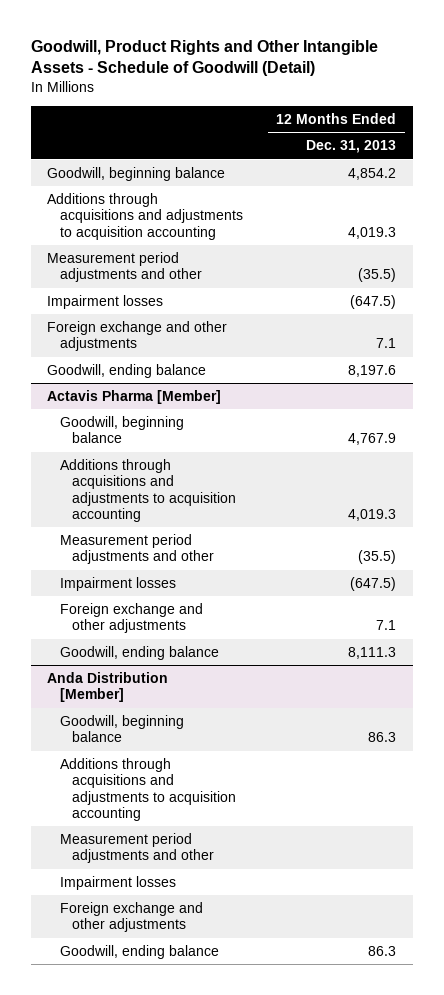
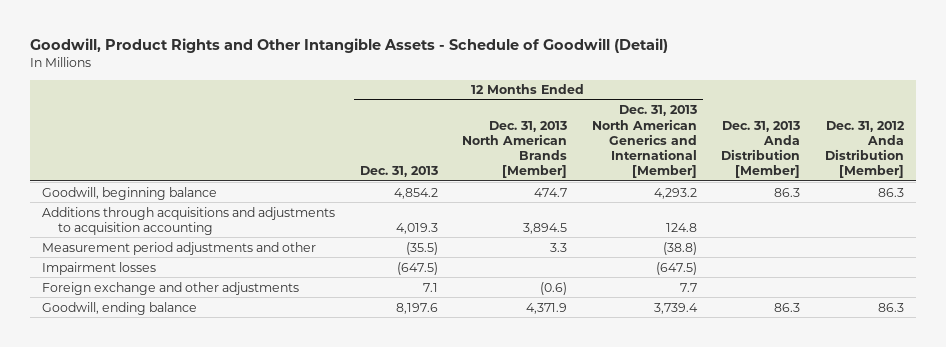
- | 12 Months Ended Dec. 31, 2013
+ | 12 Months Ended Dec. 31, 2013 | 12 Months Ended Dec. 31, 2013 North American Brands [Member] | 12 Months Ended Dec. 31, 2013 North American Generics and International [Member] | Dec. 31, 2013 Anda Distribution [Member] | Dec. 31, 2012 Anda Distribution [Member]
- Actavis Pharma [Member]
- Goodwill, beginning balance | 4,767.9
- Additions through acquisitions and adjustments to acquisition accounting | 4,019.3
- Measurement period adjustments and other | (35.5)
- Impairment losses | (647.5)
- Foreign exchange and other adjustments | 7.1
- Goodwill, ending balance | 8,111.3
- Anda Distribution [Member]
- Goodwill, beginning balance | 86.3
- Additions through acquisitions and adjustments to acquisition accounting
- Measurement period adjustments and other
- Impairment losses
- Foreign exchange and other adjustments
- Goodwill, ending balance | 86.3

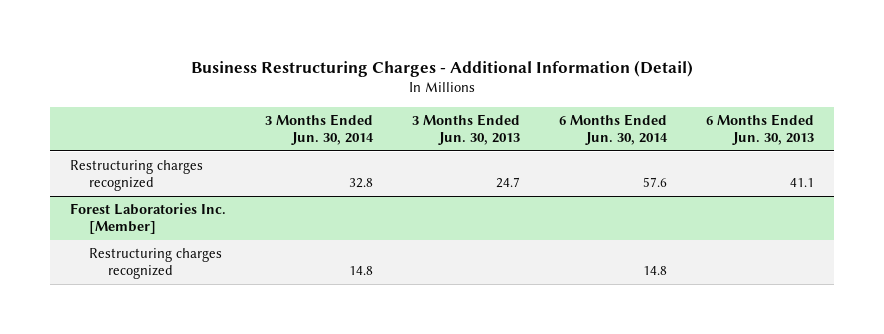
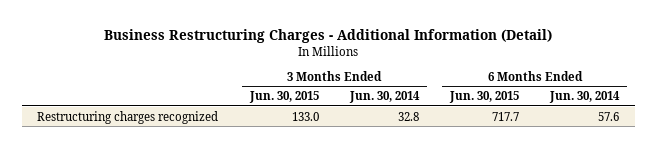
- | 3 Months Ended Jun. 30, 2014 | 3 Months Ended Jun. 30, 2013 | 6 Months Ended Jun. 30, 2014 | 6 Months Ended Jun. 30, 2013
+ | 3 Months Ended Jun. 30, 2015 | 3 Months Ended Jun. 30, 2014 | 6 Months Ended Jun. 30, 2015 | 6 Months Ended Jun. 30, 2014
- Forest Laboratories Inc. [Member]
- Restructuring charges recognized | 14.8 | | 14.8 |

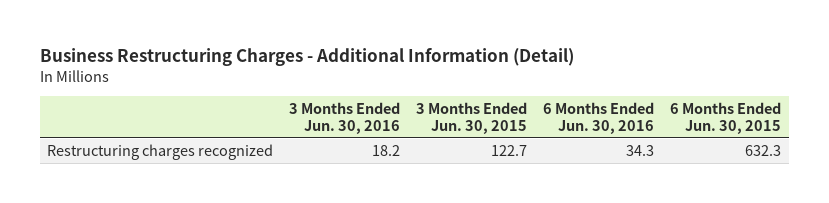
- | 3 Months Ended Jun. 30, 2015 | 3 Months Ended Jun. 30, 2014 | 6 Months Ended Jun. 30, 2015 | 6 Months Ended Jun. 30, 2014
+ | 3 Months Ended Jun. 30, 2016 | 3 Months Ended Jun. 30, 2015 | 6 Months Ended Jun. 30, 2016 | 6 Months Ended Jun. 30, 2015
- Restructuring charges recognized | 133.0 | 32.8 | 717.7 | 57.6
+ Restructuring charges recognized | 18.2 | 122.7 | 34.3 | 632.3

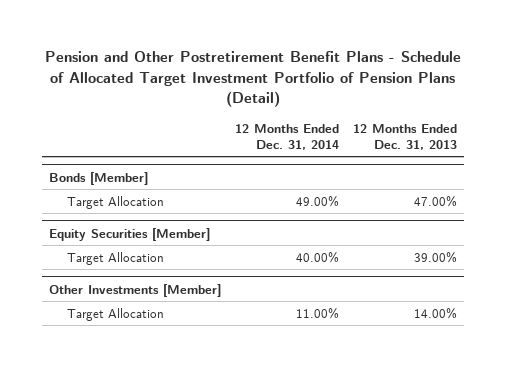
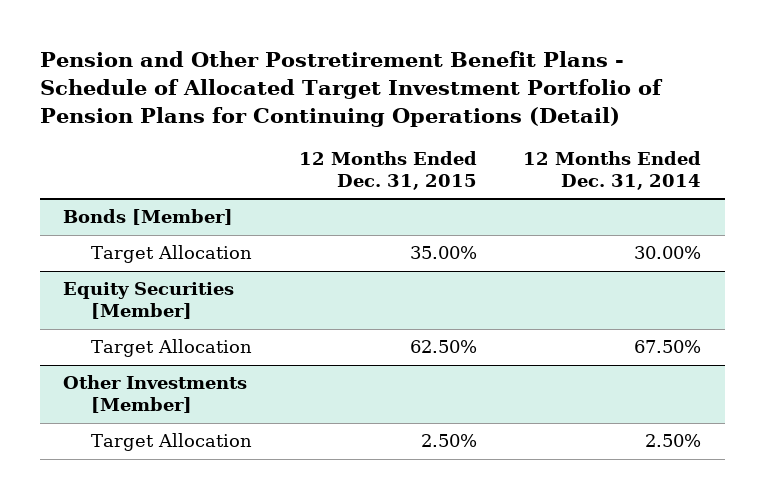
- Pension and Other Postretirement Benefit Plans - Schedule of Allocated Target Investment Portfolio of Pension Plans (Detail)
+ Pension and Other Postretirement Benefit Plans - Schedule of Allocated Target Investment Portfolio of Pension Plans for Continuing Operations (Detail)
- | 12 Months Ended Dec. 31, 2014 | 12 Months Ended Dec. 31, 2013
+ | 12 Months Ended Dec. 31, 2015 | 12 Months Ended Dec. 31, 2014
@ Bonds [Member]
- Target Allocation | 49.00% | 47.00%
+ Target Allocation | 35.00% | 30.00%
@ Equity Securities [Member]
- Target Allocation | 40.00% | 39.00%
+ Target Allocation | 62.50% | 67.50%
@ Other Investments [Member]
- Target Allocation | 11.00% | 14.00%
+ Target Allocation | 2.50% | 2.50%

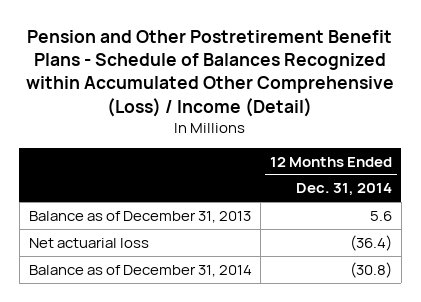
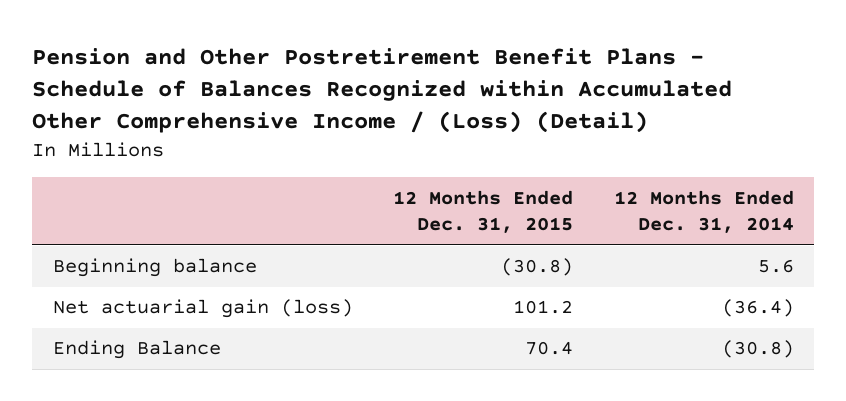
- Pension and Other Postretirement Benefit Plans - Schedule of Balances Recognized within Accumulated Other Comprehensive (Loss) / Income (Detail)
+ Pension and Other Postretirement Benefit Plans - Schedule of Balances Recognized within Accumulated Other Comprehensive Income / (Loss) (Detail)
- | 12 Months Ended Dec. 31, 2014
+ | 12 Months Ended Dec. 31, 2015 | 12 Months Ended Dec. 31, 2014
- Balance as of December 31, 2013 | 5.6
- Net actuarial loss | (36.4)
- Balance as of December 31, 2014 | (30.8)
+ Beginning balance | (30.8) | 5.6
+ Net actuarial gain (loss) | 101.2 | (36.4)
+ Ending Balance | 70.4 | (30.8)

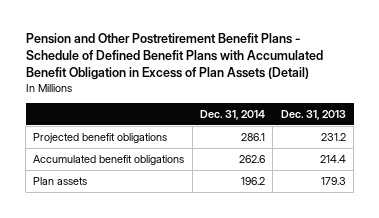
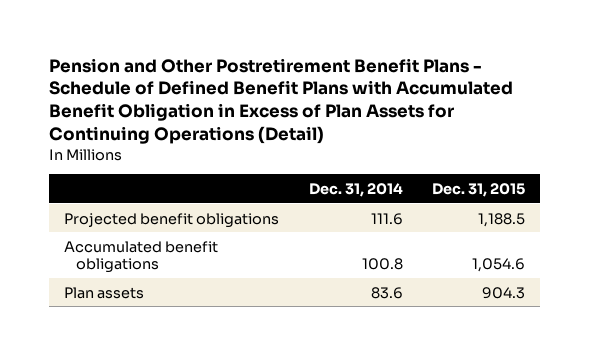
- Pension and Other Postretirement Benefit Plans - Schedule of Defined Benefit Plans with Accumulated Benefit Obligation in Excess of Plan Assets (Detail)
+ Pension and Other Postretirement Benefit Plans - Schedule of Defined Benefit Plans with Accumulated Benefit Obligation in Excess of Plan Assets for Continuing Operations (Detail)
- | Dec. 31, 2014 | Dec. 31, 2013
+ | Dec. 31, 2014 | Dec. 31, 2015
- Projected benefit obligations | 286.1 | 231.2
- Accumulated benefit obligations | 262.6 | 214.4
- Plan assets | 196.2 | 179.3
+ Projected benefit obligations | 111.6 | 1,188.5
+ Accumulated benefit obligations | 100.8 | 1,054.6
+ Plan assets | 83.6 | 904.3

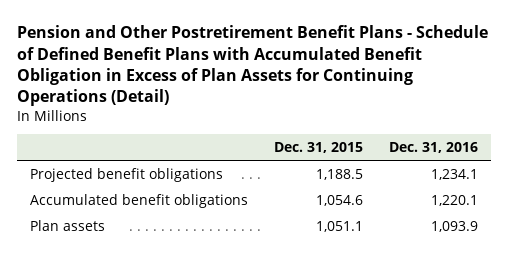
- | Dec. 31, 2014 | Dec. 31, 2015
+ | Dec. 31, 2015 | Dec. 31, 2016
- Plan assets | 83.6 | 904.3
+ Plan assets | 1,051.1 | 1,093.9

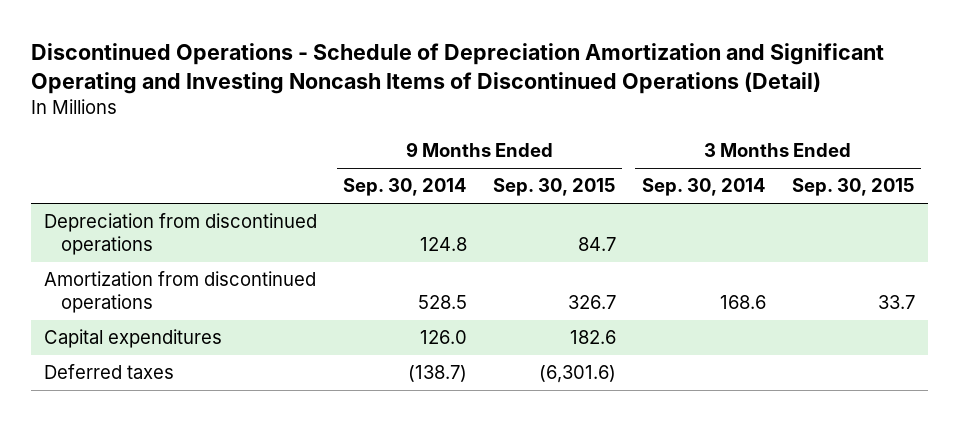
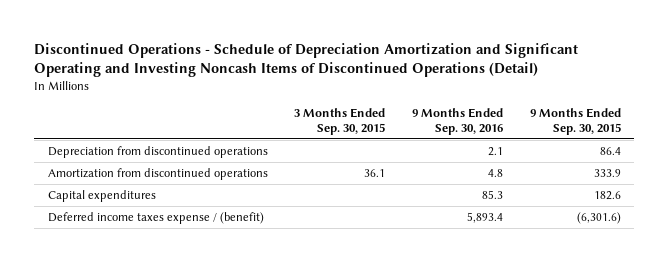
- | 9 Months Ended Sep. 30, 2014 | 9 Months Ended Sep. 30, 2015 | 3 Months Ended Sep. 30, 2014 | 3 Months Ended Sep. 30, 2015
+ | 3 Months Ended Sep. 30, 2015 | 9 Months Ended Sep. 30, 2016 | 9 Months Ended Sep. 30, 2015
- Depreciation from discontinued operations | 124.8 | 84.7 | |
- Amortization from discontinued operations | 528.5 | 326.7 | 168.6 | 33.7
+ Depreciation from discontinued operations | | 2.1 | 86.4
+ Amortization from discontinued operations | 36.1 | 4.8 | 333.9
- Deferred taxes | (138.7) | (6,301.6) | |
+ Deferred income taxes expense / (benefit) | | 5,893.4 | (6,301.6)

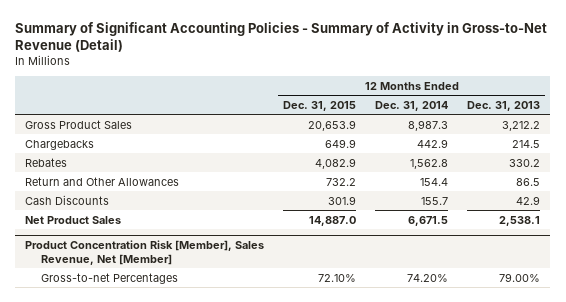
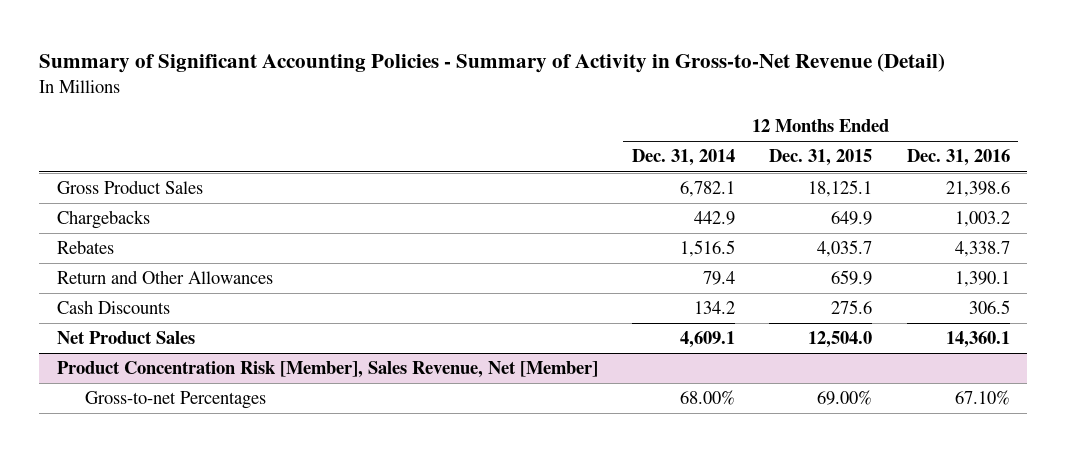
- | 12 Months Ended Dec. 31, 2015 | 12 Months Ended Dec. 31, 2014 | 12 Months Ended Dec. 31, 2013
+ | 12 Months Ended Dec. 31, 2014 | 12 Months Ended Dec. 31, 2015 | 12 Months Ended Dec. 31, 2016
- Gross Product Sales | 20,653.9 | 8,987.3 | 3,212.2
+ Gross Product Sales | 6,782.1 | 18,125.1 | 21,398.6
- Rebates | 4,082.9 | 1,562.8 | 330.2
- Return and Other Allowances | 732.2 | 154.4 | 86.5
- Cash Discounts | 301.9 | 155.7 | 42.9
- Net Product Sales | 14,887.0 | 6,671.5 | 2,538.1
+ Rebates | 1,516.5 | 4,035.7 | 4,338.7
+ Return and Other Allowances | 79.4 | 659.9 | 1,390.1
+ Cash Discounts | 134.2 | 275.6 | 306.5
+ Net Product Sales | 4,609.1 | 12,504.0 | 14,360.1
@ Product Concentration Risk [Member], Sales Revenue, Net [Member]
- Gross-to-net Percentages | 72.10% | 74.20% | 79.00%
+ Gross-to-net Percentages | 68.00% | 69.00% | 67.10%

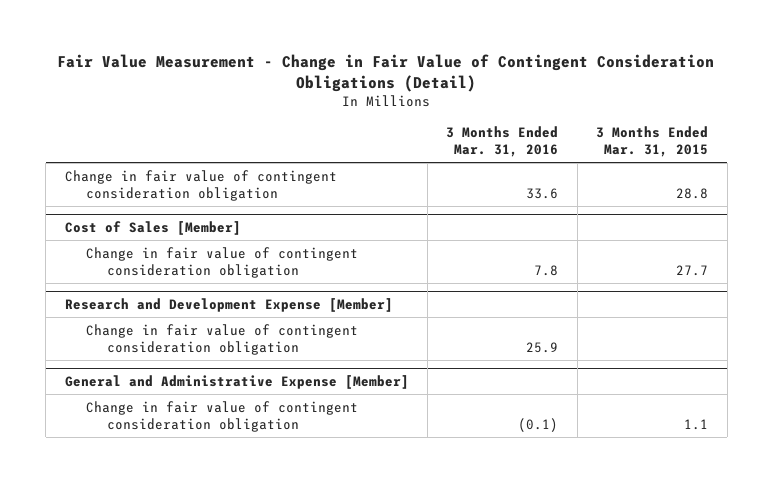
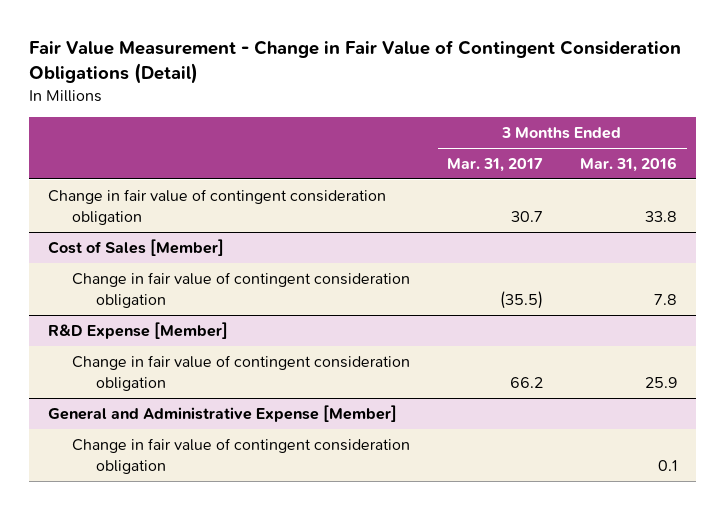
- | 3 Months Ended Mar. 31, 2016 | 3 Months Ended Mar. 31, 2015
+ | 3 Months Ended Mar. 31, 2017 | 3 Months Ended Mar. 31, 2016
- Change in fair value of contingent consideration obligation | 33.6 | 28.8
+ Change in fair value of contingent consideration obligation | 30.7 | 33.8
- Research and Development Expense [Member]
+ R&D Expense [Member]
@ General and Administrative Expense [Member]
- Change in fair value of contingent consideration obligation | (0.1) | 1.1
+ Change in fair value of contingent consideration obligation | | 0.1

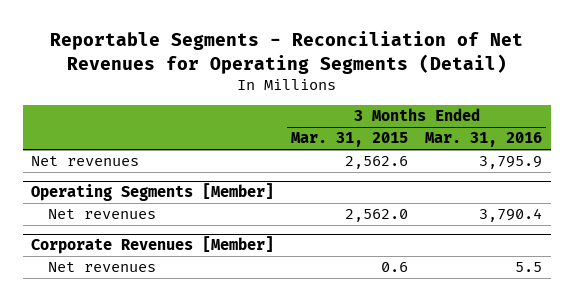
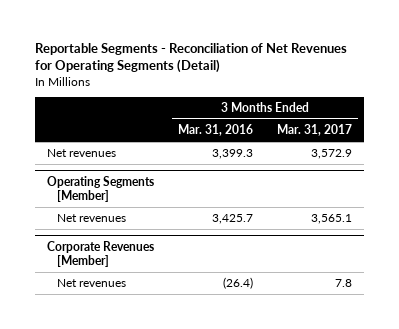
- | 3 Months Ended Mar. 31, 2015 | 3 Months Ended Mar. 31, 2016
+ | 3 Months Ended Mar. 31, 2016 | 3 Months Ended Mar. 31, 2017
- Net revenues | 2,562.6 | 3,795.9
+ Net revenues | 3,399.3 | 3,572.9
@ Operating Segments [Member]
- Net revenues | 2,562.0 | 3,790.4
+ Net revenues | 3,425.7 | 3,565.1
@ Corporate Revenues [Member]
- Net revenues | 0.6 | 5.5
+ Net revenues | (26.4) | 7.8

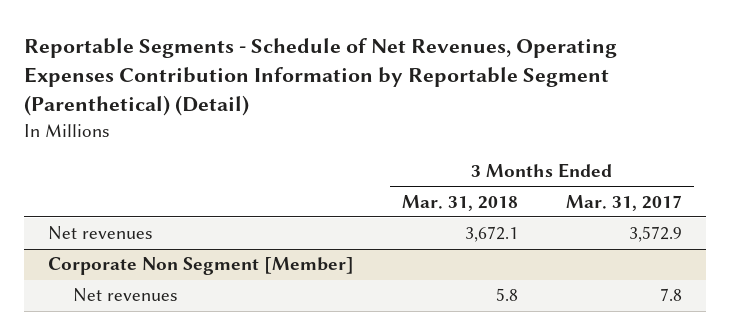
- Reportable Segments - Reconciliation of Net Revenues for Operating Segments (Detail)
+ Reportable Segments - Schedule of Net Revenues, Operating Expenses Contribution Information by Reportable Segment (Parenthetical) (Detail)
- | 3 Months Ended Mar. 31, 2016 | 3 Months Ended Mar. 31, 2017
+ | 3 Months Ended Mar. 31, 2018 | 3 Months Ended Mar. 31, 2017
- Operating Segments [Member]
- Net revenues | 3,425.7 | 3,565.1
- Corporate Revenues [Member]
+ Corporate Non Segment [Member]

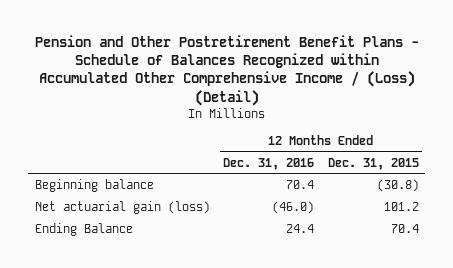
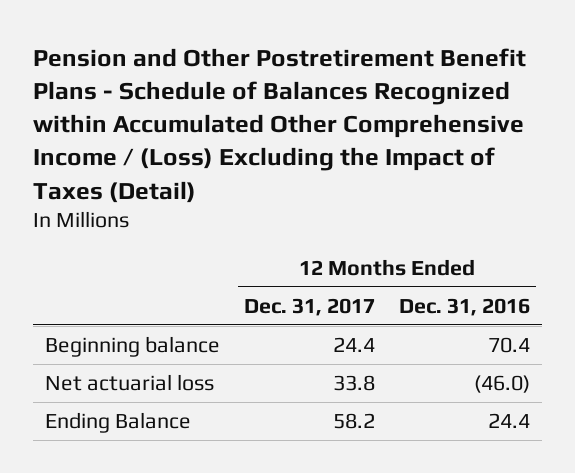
- Pension and Other Postretirement Benefit Plans - Schedule of Balances Recognized within Accumulated Other Comprehensive Income / (Loss) (Detail)
+ Pension and Other Postretirement Benefit Plans - Schedule of Balances Recognized within Accumulated Other Comprehensive Income / (Loss) Excluding the Impact of Taxes (Detail)
- | 12 Months Ended Dec. 31, 2016 | 12 Months Ended Dec. 31, 2015
+ | 12 Months Ended Dec. 31, 2017 | 12 Months Ended Dec. 31, 2016
- Net actuarial gain (loss) | (46.0) | 101.2
+ Net actuarial loss | 33.8 | (46.0)

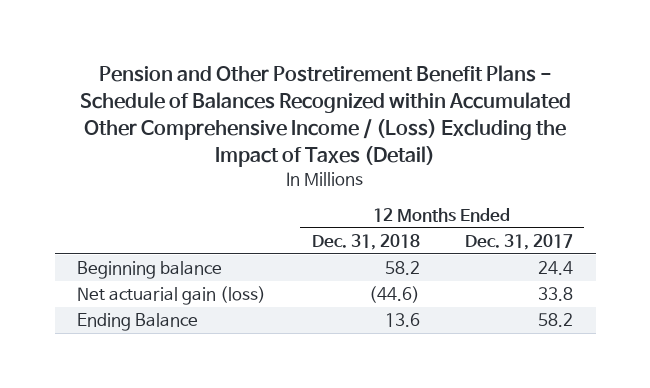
- | 12 Months Ended Dec. 31, 2017 | 12 Months Ended Dec. 31, 2016
+ | 12 Months Ended Dec. 31, 2018 | 12 Months Ended Dec. 31, 2017
- Net actuarial loss | 33.8 | (46.0)
+ Net actuarial gain (loss) | (44.6) | 33.8

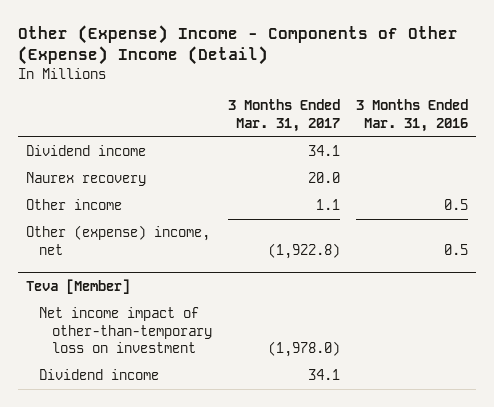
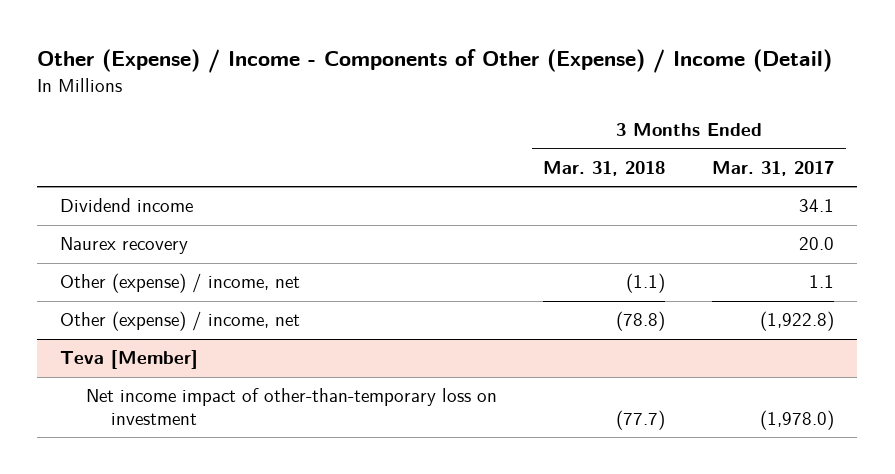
- Other (Expense) Income - Components of Other (Expense) Income (Detail)
+ Other (Expense) / Income - Components of Other (Expense) / Income (Detail)
- | 3 Months Ended Mar. 31, 2017 | 3 Months Ended Mar. 31, 2016
+ | 3 Months Ended Mar. 31, 2018 | 3 Months Ended Mar. 31, 2017
- Other income | 1.1 | 0.5
- Other (expense) income, net | (1,922.8) | 0.5
+ Other (expense) / income, net | (1.1) | 1.1
+ Other (expense) / income, net | (78.8) | (1,922.8)
@ Teva [Member]
- Dividend income | 34.1 |

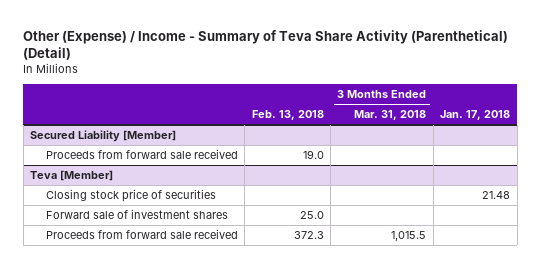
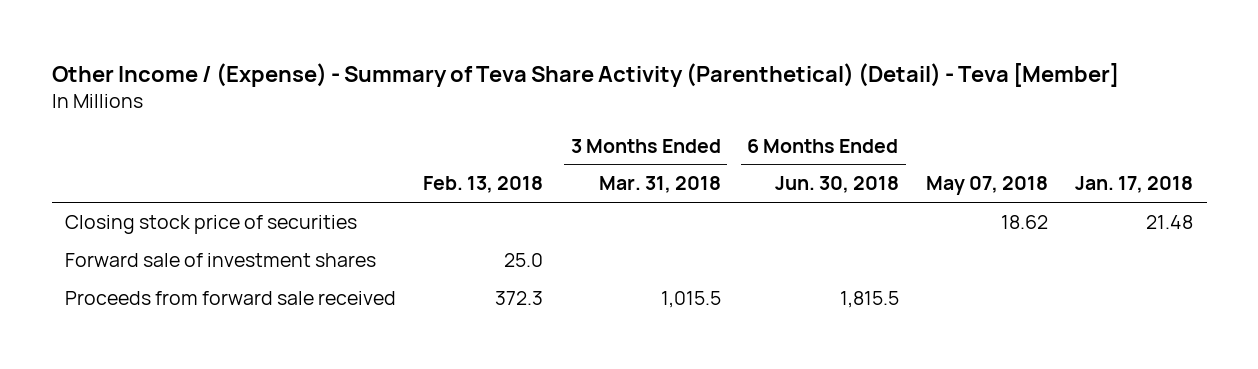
- Other (Expense) / Income - Summary of Teva Share Activity (Parenthetical) (Detail)
+ Other Income / (Expense) - Summary of Teva Share Activity (Parenthetical) (Detail) - Teva [Member]
- | Feb. 13, 2018 | 3 Months Ended Mar. 31, 2018 | Jan. 17, 2018
+ | Feb. 13, 2018 | 3 Months Ended Mar. 31, 2018 | 6 Months Ended Jun. 30, 2018 | May 07, 2018 | Jan. 17, 2018
- Secured Liability [Member]
- Proceeds from forward sale received | 19.0 | |
- Teva [Member]

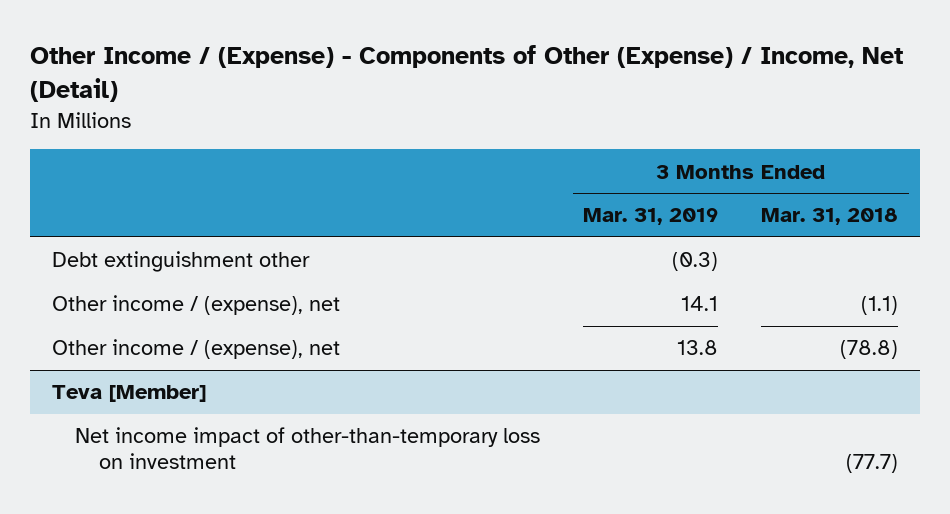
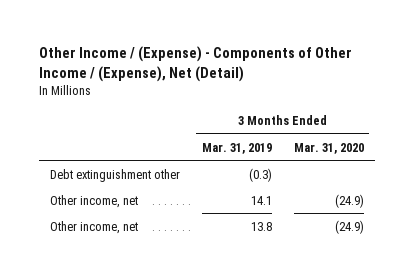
- Other Income / (Expense) - Components of Other (Expense) / Income, Net (Detail)
+ Other Income / (Expense) - Components of Other Income / (Expense), Net (Detail)
- | 3 Months Ended Mar. 31, 2019 | 3 Months Ended Mar. 31, 2018
+ | 3 Months Ended Mar. 31, 2019 | 3 Months Ended Mar. 31, 2020
- Other income / (expense), net | 14.1 | (1.1)
- Other income / (expense), net | 13.8 | (78.8)
- Teva [Member]
- Net income impact of other-than-temporary loss on investment | | (77.7)
+ Other income, net | 14.1 | (24.9)
+ Other income, net | 13.8 | (24.9)

